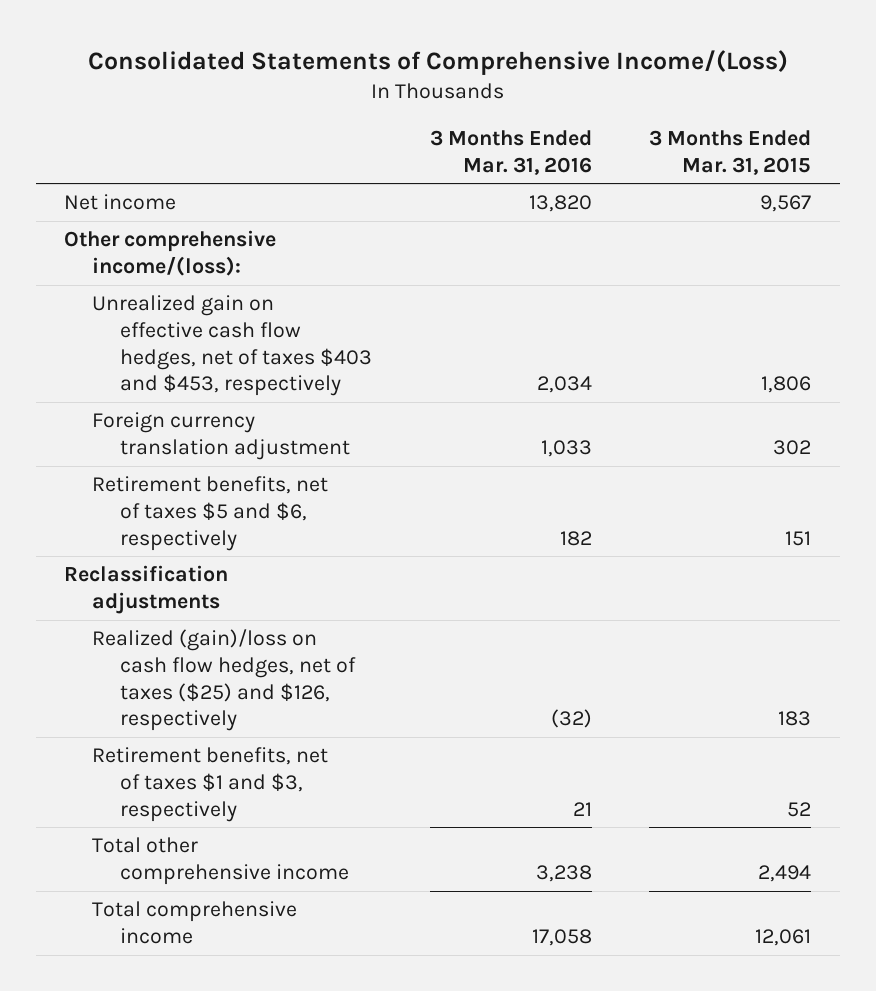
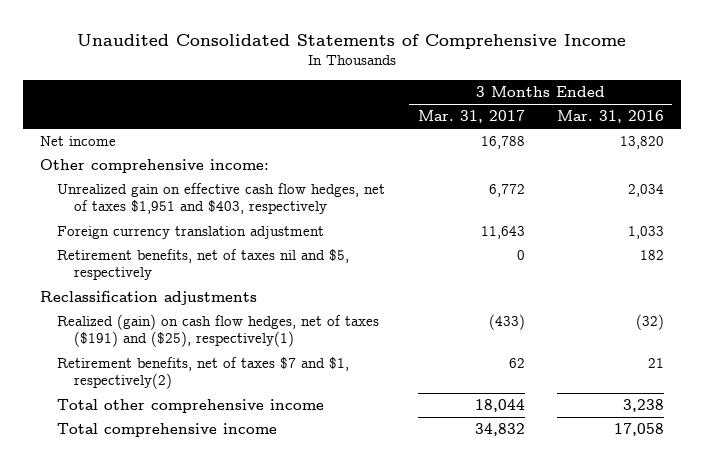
- Consolidated Statements of Comprehensive Income/(Loss)
+ Unaudited Consolidated Statements of Comprehensive Income
- | 3 Months Ended Mar. 31, 2016 | 3 Months Ended Mar. 31, 2015
+ | 3 Months Ended Mar. 31, 2017 | 3 Months Ended Mar. 31, 2016
- Other comprehensive income/(loss):
- Unrealized gain on effective cash flow hedges, net of taxes $403 and $453, respectively | 2,034 | 1,806
+ Other comprehensive income:
+ Unrealized gain on effective cash flow hedges, net of taxes $1,951 and $403, respectively | 6,772 | 2,034
- Retirement benefits, net of taxes $5 and $6, respectively | 182 | 151
+ Retirement benefits, net of taxes nil and $5, respectively | 0 | 182
- Realized (gain)/loss on cash flow hedges, net of taxes ($25) and $126, respectively | (32) | 183
- Retirement benefits, net of taxes $1 and $3, respectively | 21 | 52
+ Realized (gain) on cash flow hedges, net of taxes ($191) and ($25), respectively(1) | (433) | (32)
+ Retirement benefits, net of taxes $7 and $1, respectively(2) | 62 | 21

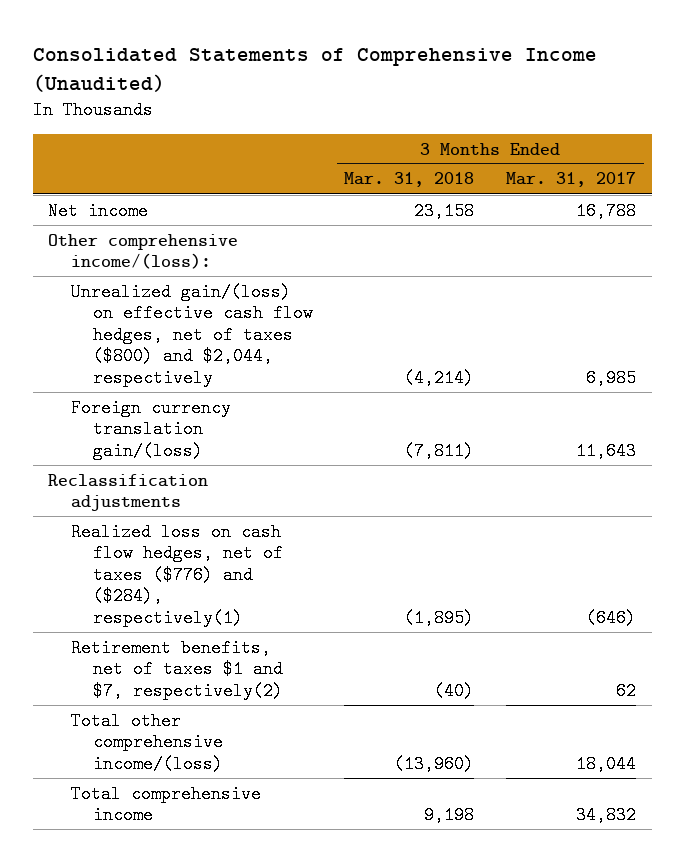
- Unaudited Consolidated Statements of Comprehensive Income
+ Consolidated Statements of Comprehensive Income (Unaudited)
- | 3 Months Ended Mar. 31, 2017 | 3 Months Ended Mar. 31, 2016
+ | 3 Months Ended Mar. 31, 2018 | 3 Months Ended Mar. 31, 2017
- Other comprehensive income:
- Unrealized gain on effective cash flow hedges, net of taxes $1,951 and $403, respectively | 6,772 | 2,034
- Foreign currency translation adjustment | 11,643 | 1,033
- Retirement benefits, net of taxes nil and $5, respectively | 0 | 182
+ Other comprehensive income/(loss):
+ Unrealized gain/(loss) on effective cash flow hedges, net of taxes ($800) and $2,044, respectively | (4,214) | 6,985
+ Foreign currency translation gain/(loss) | (7,811) | 11,643
- Realized (gain) on cash flow hedges, net of taxes ($191) and ($25), respectively(1) | (433) | (32)
- Retirement benefits, net of taxes $7 and $1, respectively(2) | 62 | 21
- Total other comprehensive income | 18,044 | 3,238
+ Realized loss on cash flow hedges, net of taxes ($776) and ($284), respectively(1) | (1,895) | (646)
+ Retirement benefits, net of taxes $1 and $7, respectively(2) | (40) | 62
+ Total other comprehensive income/(loss) | (13,960) | 18,044

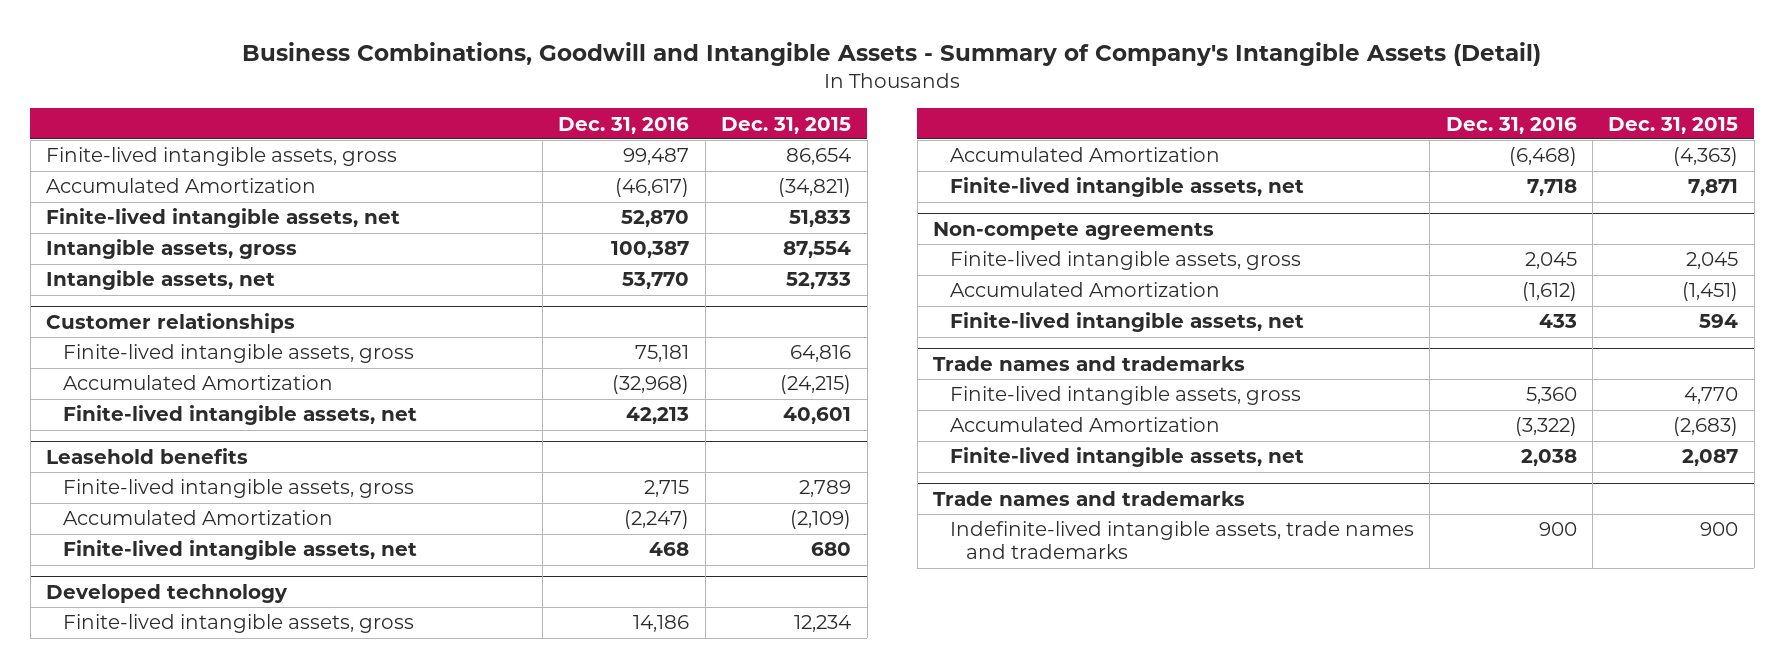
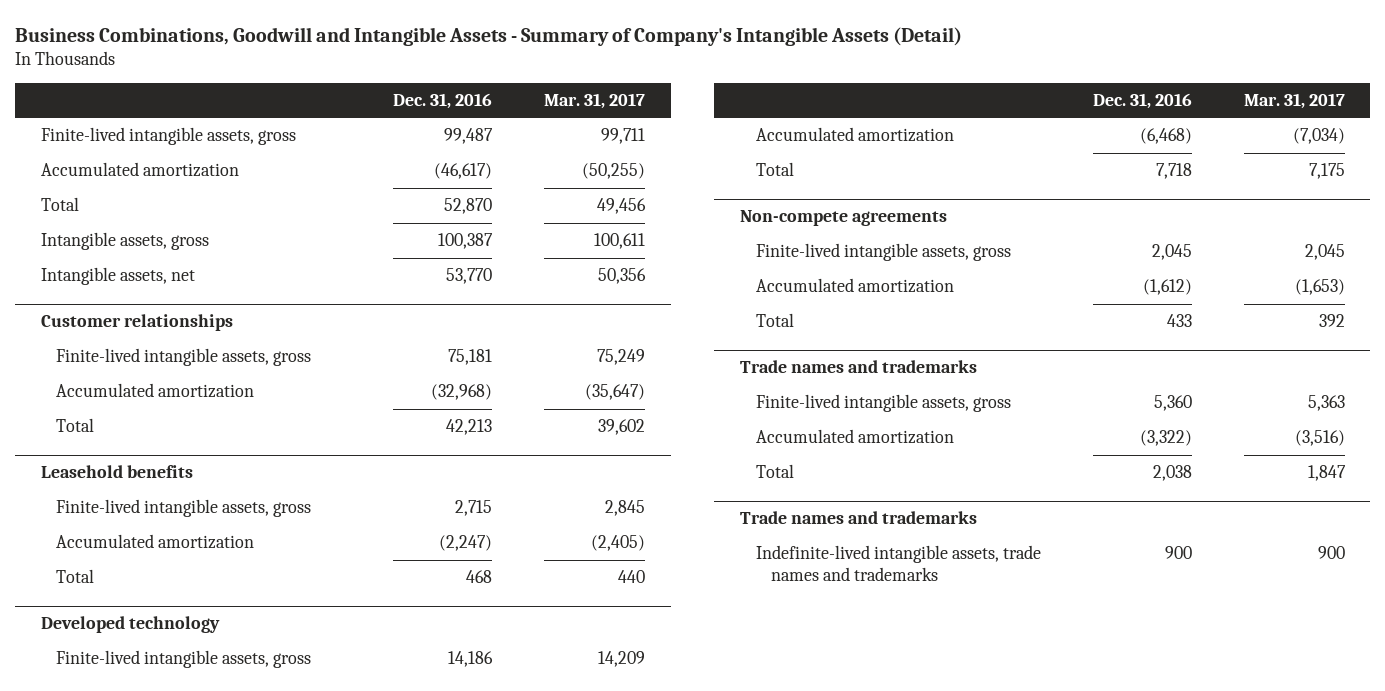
- | Dec. 31, 2016 | Dec. 31, 2015
+ | Dec. 31, 2016 | Mar. 31, 2017
- Accumulated Amortization | (46,617) | (34,821)
- Finite-lived intangible assets, net | 52,870 | 51,833
+ Accumulated amortization | (46,617) | (50,255)
+ Total | 52,870 | 49,456
@ Customer relationships
- Accumulated Amortization | (32,968) | (24,215)
- Finite-lived intangible assets, net | 42,213 | 40,601
+ Accumulated amortization | (32,968) | (35,647)
+ Total | 42,213 | 39,602
@ Leasehold benefits
- Accumulated Amortization | (2,247) | (2,109)
- Finite-lived intangible assets, net | 468 | 680
+ Accumulated amortization | (2,247) | (2,405)
+ Total | 468 | 440
@ Developed technology
- Accumulated Amortization | (6,468) | (4,363)
- Finite-lived intangible assets, net | 7,718 | 7,871
+ Accumulated amortization | (6,468) | (7,034)
+ Total | 7,718 | 7,175
@ Non-compete agreements
- Accumulated Amortization | (1,612) | (1,451)
- Finite-lived intangible assets, net | 433 | 594
+ Accumulated amortization | (1,612) | (1,653)
+ Total | 433 | 392
@ Trade names and trademarks
- Accumulated Amortization | (3,322) | (2,683)
- Finite-lived intangible assets, net | 2,038 | 2,087
+ Accumulated amortization | (3,322) | (3,516)
+ Total | 2,038 | 1,847

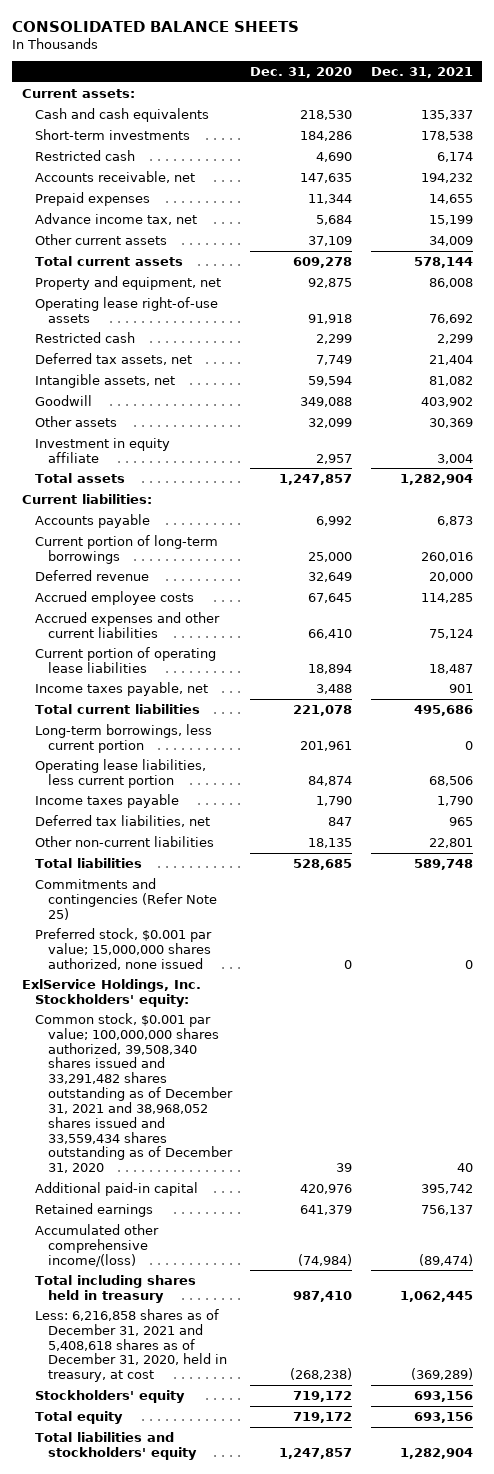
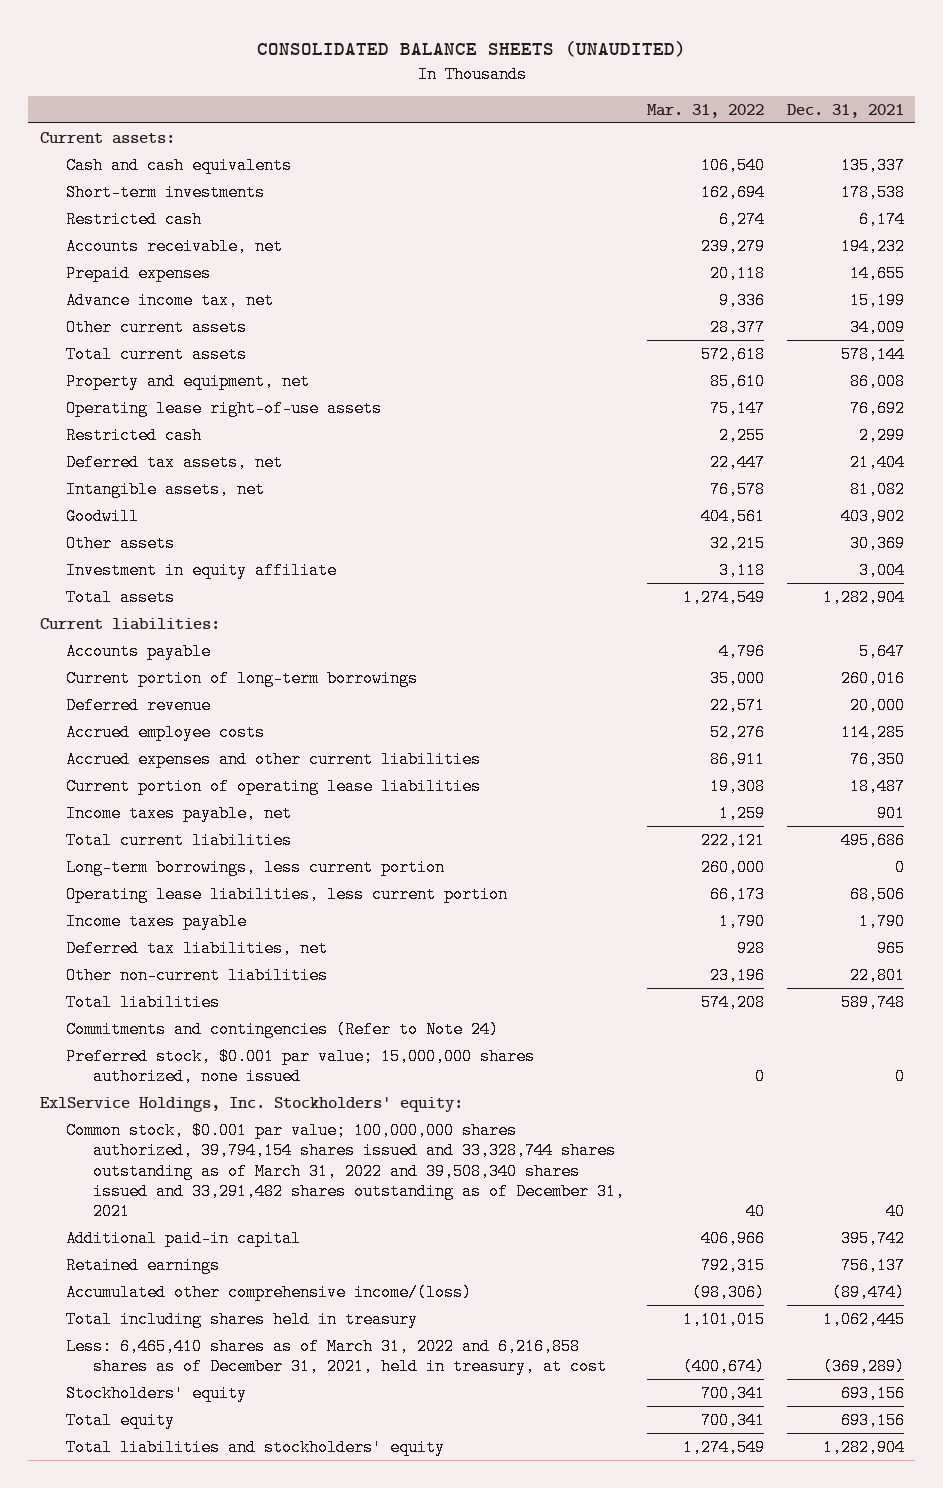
- CONSOLIDATED BALANCE SHEETS
+ CONSOLIDATED BALANCE SHEETS (UNAUDITED)
- | Dec. 31, 2020 | Dec. 31, 2021
+ | Mar. 31, 2022 | Dec. 31, 2021
- Accounts payable | 6,992 | 6,873
+ Accounts payable | 4,796 | 5,647
- Accrued expenses and other current liabilities | 66,410 | 75,124
+ Accrued expenses and other current liabilities | 86,911 | 76,350
- Commitments and contingencies (Refer Note 25)
+ Commitments and contingencies (Refer to Note 24)
- Common stock, $0.001 par value; 100,000,000 shares authorized, 39,508,340 shares issued and 33,291,482 shares outstanding as of December 31, 2021 and 38,968,052 shares issued and 33,559,434 shares outstanding as of December 31, 2020 | 39 | 40
+ Common stock, $0.001 par value; 100,000,000 shares authorized, 39,794,154 shares issued and 33,328,744 shares outstanding as of March 31, 2022 and 39,508,340 shares issued and 33,291,482 shares outstanding as of December 31, 2021 | 40 | 40
- Less: 6,216,858 shares as of December 31, 2021 and 5,408,618 shares as of December 31, 2020, held in treasury, at cost | (268,238) | (369,289)
+ Less: 6,465,410 shares as of March 31, 2022 and 6,216,858 shares as of December 31, 2021, held in treasury, at cost | (400,674) | (369,289)

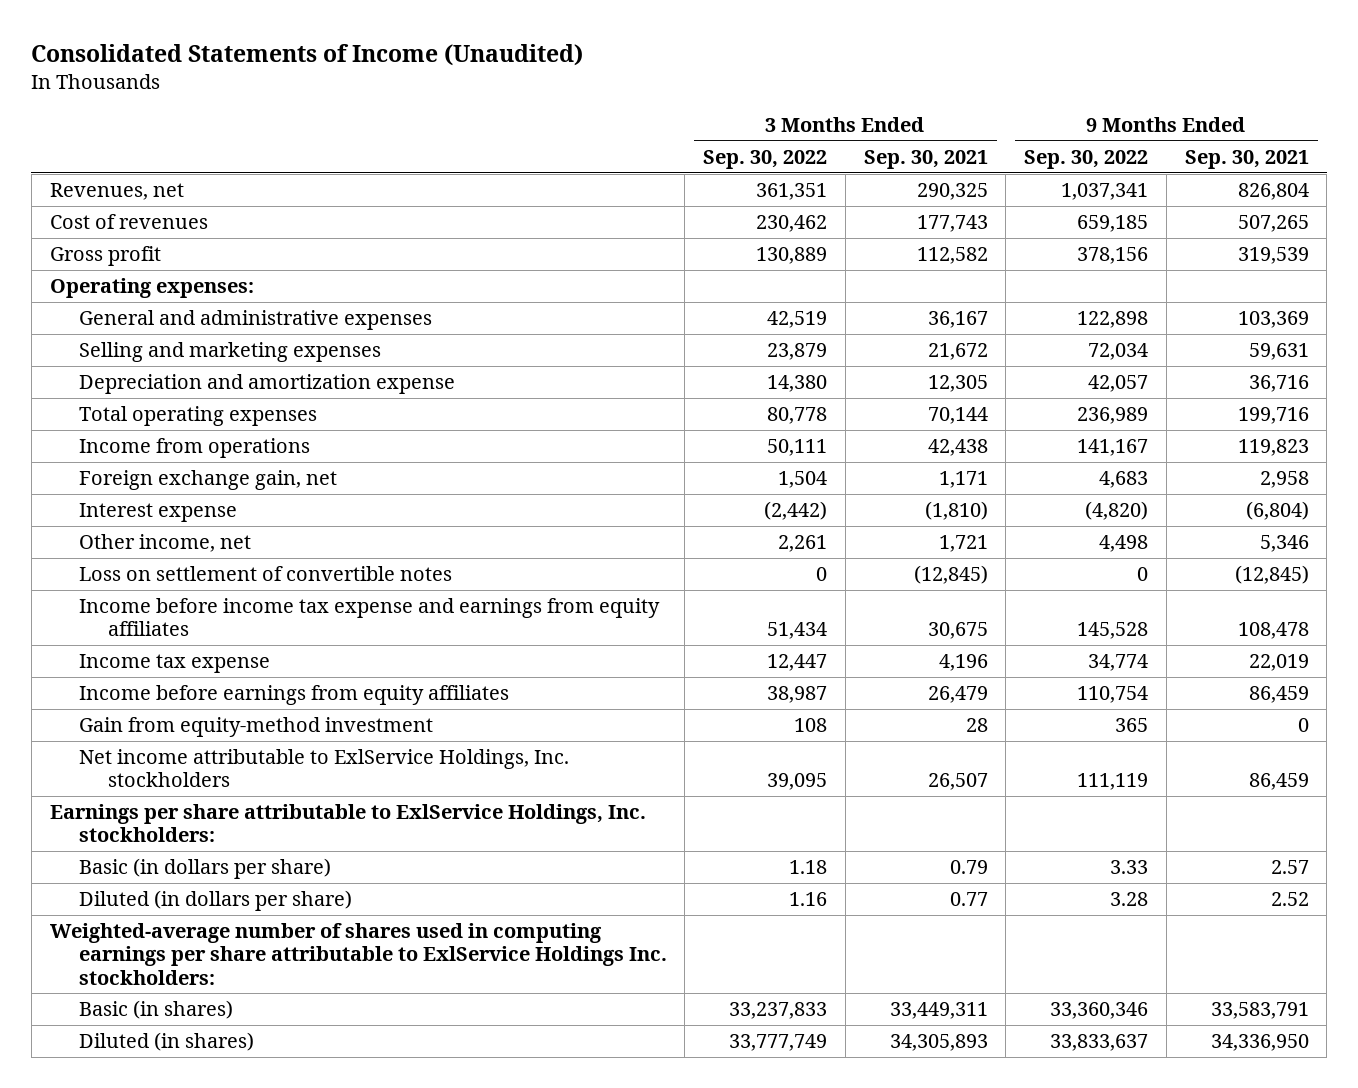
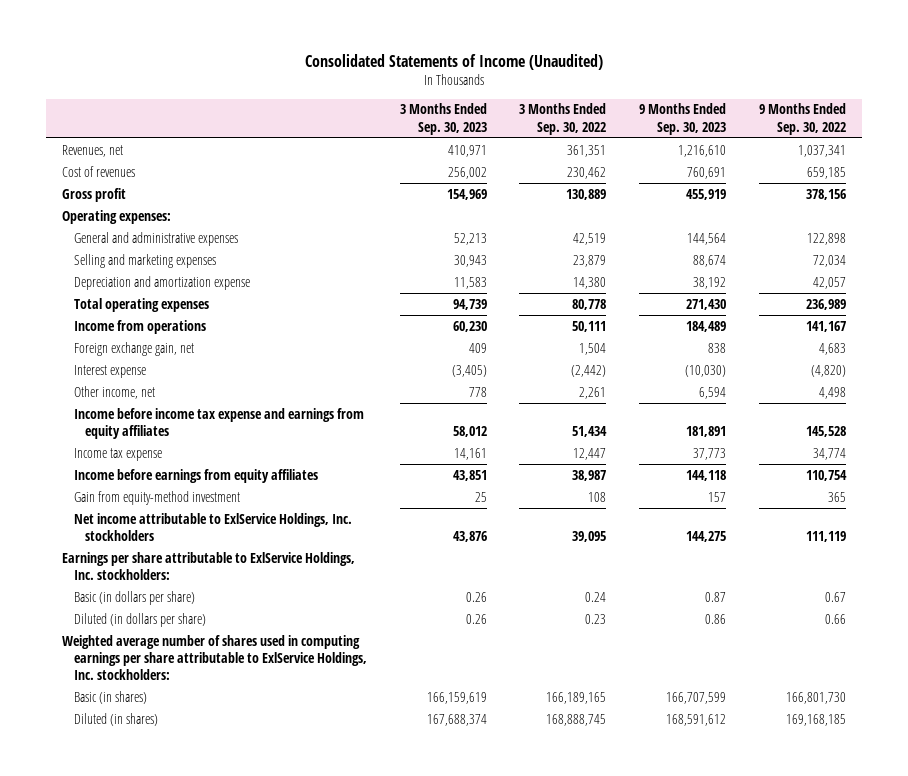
- | 3 Months Ended Sep. 30, 2022 | 3 Months Ended Sep. 30, 2021 | 9 Months Ended Sep. 30, 2022 | 9 Months Ended Sep. 30, 2021
+ | 3 Months Ended Sep. 30, 2023 | 3 Months Ended Sep. 30, 2022 | 9 Months Ended Sep. 30, 2023 | 9 Months Ended Sep. 30, 2022
- Loss on settlement of convertible notes | 0 | (12,845) | 0 | (12,845)
- Basic (in dollars per share) | 1.18 | 0.79 | 3.33 | 2.57
- Diluted (in dollars per share) | 1.16 | 0.77 | 3.28 | 2.52
- Weighted-average number of shares used in computing earnings per share attributable to ExlService Holdings Inc. stockholders:
- Basic (in shares) | 33,237,833 | 33,449,311 | 33,360,346 | 33,583,791
- Diluted (in shares) | 33,777,749 | 34,305,893 | 33,833,637 | 34,336,950
+ Basic (in dollars per share) | 0.26 | 0.24 | 0.87 | 0.67
+ Diluted (in dollars per share) | 0.26 | 0.23 | 0.86 | 0.66
+ Weighted average number of shares used in computing earnings per share attributable to ExlService Holdings, Inc. stockholders:
+ Basic (in shares) | 166,159,619 | 166,189,165 | 166,707,599 | 166,801,730
+ Diluted (in shares) | 167,688,374 | 168,888,745 | 168,591,612 | 169,168,185

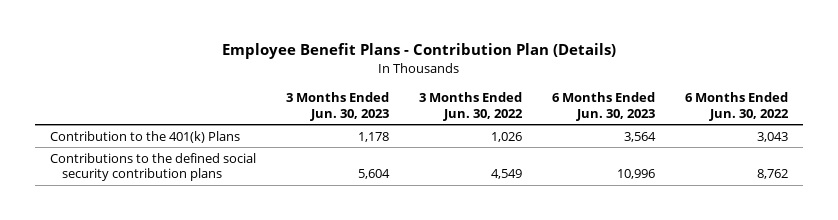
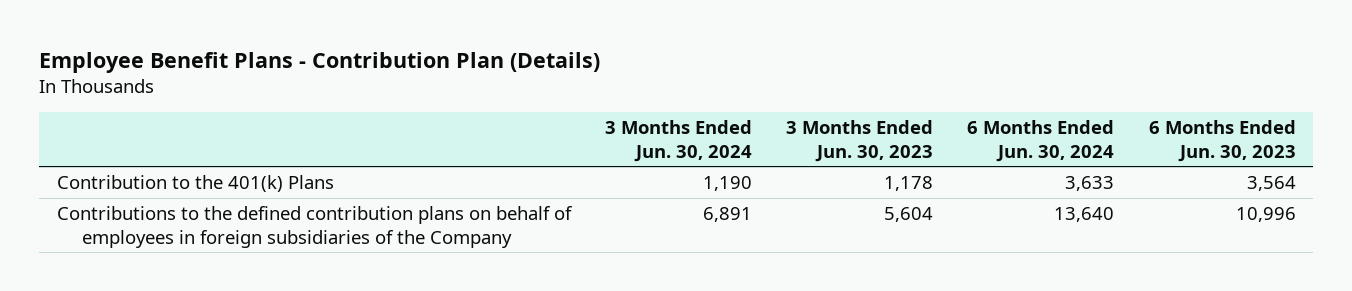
- | 3 Months Ended Jun. 30, 2023 | 3 Months Ended Jun. 30, 2022 | 6 Months Ended Jun. 30, 2023 | 6 Months Ended Jun. 30, 2022
+ | 3 Months Ended Jun. 30, 2024 | 3 Months Ended Jun. 30, 2023 | 6 Months Ended Jun. 30, 2024 | 6 Months Ended Jun. 30, 2023
- Contributions to the defined social security contribution plans | 5,604 | 4,549 | 10,996 | 8,762
+ Contributions to the defined contribution plans on behalf of employees in foreign subsidiaries of the Company | 6,891 | 5,604 | 13,640 | 10,996

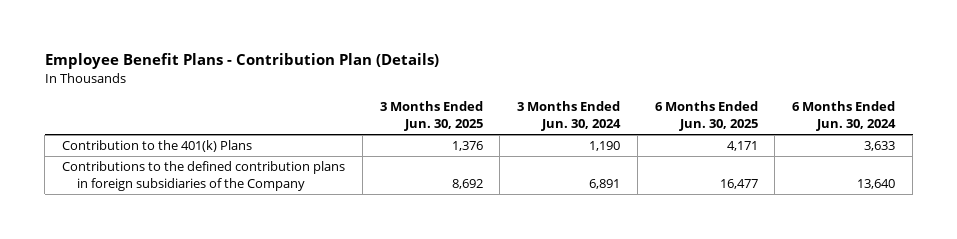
- | 3 Months Ended Jun. 30, 2024 | 3 Months Ended Jun. 30, 2023 | 6 Months Ended Jun. 30, 2024 | 6 Months Ended Jun. 30, 2023
+ | 3 Months Ended Jun. 30, 2025 | 3 Months Ended Jun. 30, 2024 | 6 Months Ended Jun. 30, 2025 | 6 Months Ended Jun. 30, 2024
- Contributions to the defined contribution plans on behalf of employees in foreign subsidiaries of the Company | 6,891 | 5,604 | 13,640 | 10,996
+ Contributions to the defined contribution plans in foreign subsidiaries of the Company | 8,692 | 6,891 | 16,477 | 13,640

